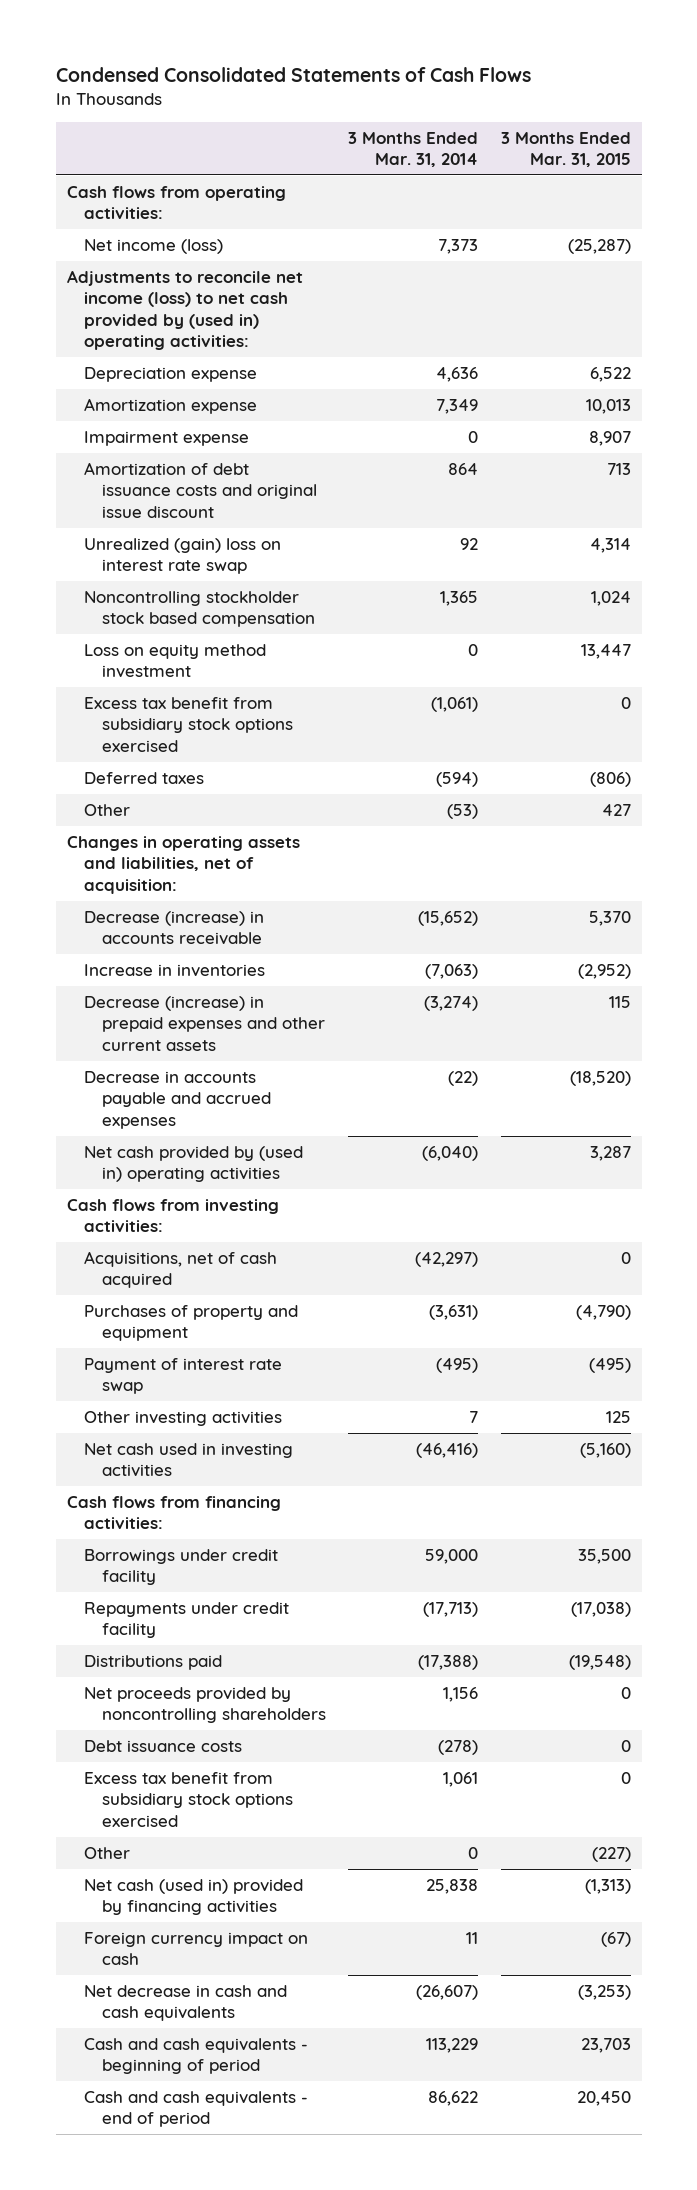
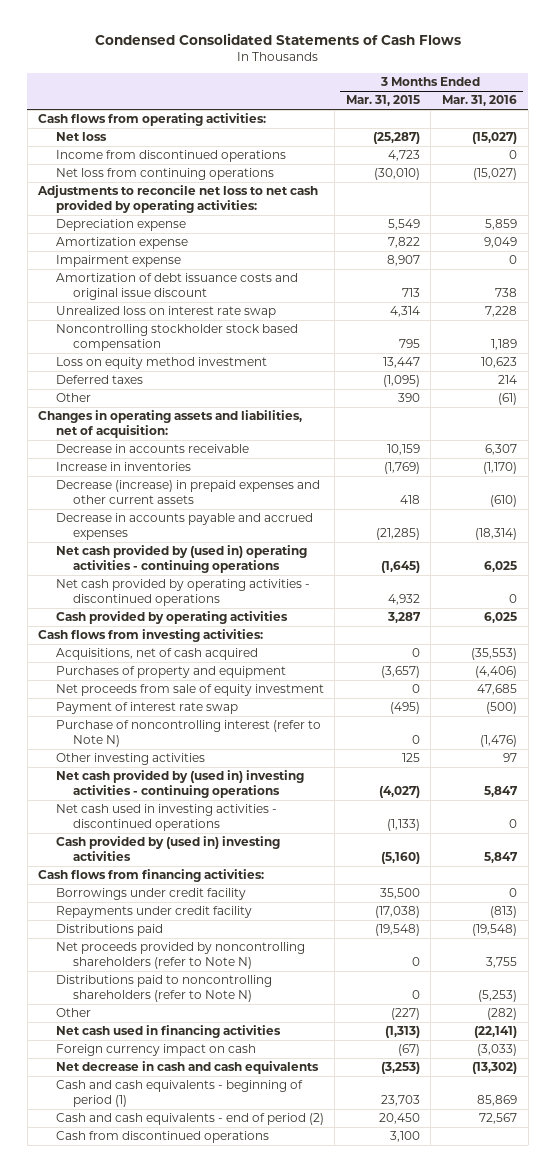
- | 3 Months Ended Mar. 31, 2014 | 3 Months Ended Mar. 31, 2015
+ | 3 Months Ended Mar. 31, 2015 | 3 Months Ended Mar. 31, 2016
- Net income (loss) | 7,373 | (25,287)
- Adjustments to reconcile net income (loss) to net cash provided by (used in) operating activities:
- Depreciation expense | 4,636 | 6,522
- Amortization expense | 7,349 | 10,013
+ Net loss | (25,287) | (15,027)
+ Income from discontinued operations | 4,723 | 0
+ Net loss from continuing operations | (30,010) | (15,027)
+ Adjustments to reconcile net loss to net cash provided by operating activities:
+ Depreciation expense | 5,549 | 5,859
+ Amortization expense | 7,822 | 9,049
- Unrealized (gain) loss on interest rate swap | 92 | 4,314
- Noncontrolling stockholder stock based compensation | 1,365 | 1,024
+ Unrealized loss on interest rate swap | 4,314 | 7,228
+ Noncontrolling stockholder stock based compensation | 795 | 1,189
- Excess tax benefit from subsidiary stock options exercised | (1,061) | 0
- Deferred taxes | (594) | (806)
- Other | (53) | 427
+ Deferred taxes | (1,095) | 214
+ Other | 390 | (61)
- Decrease (increase) in accounts receivable | (15,652) | 5,370
- Increase in inventories | (7,063) | (2,952)
- Decrease (increase) in prepaid expenses and other current assets | (3,274) | 115
- Decrease in accounts payable and accrued expenses | (22) | (18,520)
- Net cash provided by (used in) operating activities | (6,040) | 3,287
+ Decrease in accounts receivable | 10,159 | 6,307
+ Increase in inventories | (1,769) | (1,170)
+ Decrease (increase) in prepaid expenses and other current assets | 418 | (610)
+ Decrease in accounts payable and accrued expenses | (21,285) | (18,314)
+ Net cash provided by (used in) operating activities - continuing operations | (1,645) | 6,025
+ Net cash provided by operating activities - discontinued operations | 4,932 | 0
+ Cash provided by operating activities | 3,287 | 6,025
- Purchases of property and equipment | (3,631) | (4,790)
+ Purchases of property and equipment | (3,657) | (4,406)
+ Net proceeds from sale of equity investment | 0 | 47,685
+ Purchase of noncontrolling interest (refer to Note N) | 0 | (1,476)
- Net cash used in investing activities | (46,416) | (5,160)
+ Net cash provided by (used in) investing activities - continuing operations | (4,027) | 5,847
+ Net cash used in investing activities - discontinued operations | (1,133) | 0
+ Cash provided by (used in) investing activities | (5,160) | 5,847
- Net proceeds provided by noncontrolling shareholders | 1,156 | 0
- Debt issuance costs | (278) | 0
- Excess tax benefit from subsidiary stock options exercised | 1,061 | 0
+ Net proceeds provided by noncontrolling shareholders (refer to Note N) | 0 | 3,755
+ Distributions paid to noncontrolling shareholders (refer to Note N) | 0 | (5,253)
- Net cash (used in) provided by financing activities | 25,838 | (1,313)
+ Net cash used in financing activities | (1,313) | (22,141)
- Cash and cash equivalents - beginning of period | 113,229 | 23,703
- Cash and cash equivalents - end of period | 86,622 | 20,450
+ Cash and cash equivalents - beginning of period (1) | 23,703 | 85,869
+ Cash and cash equivalents - end of period (2) | 20,450 | 72,567
+ Cash from discontinued operations | 3,100 |

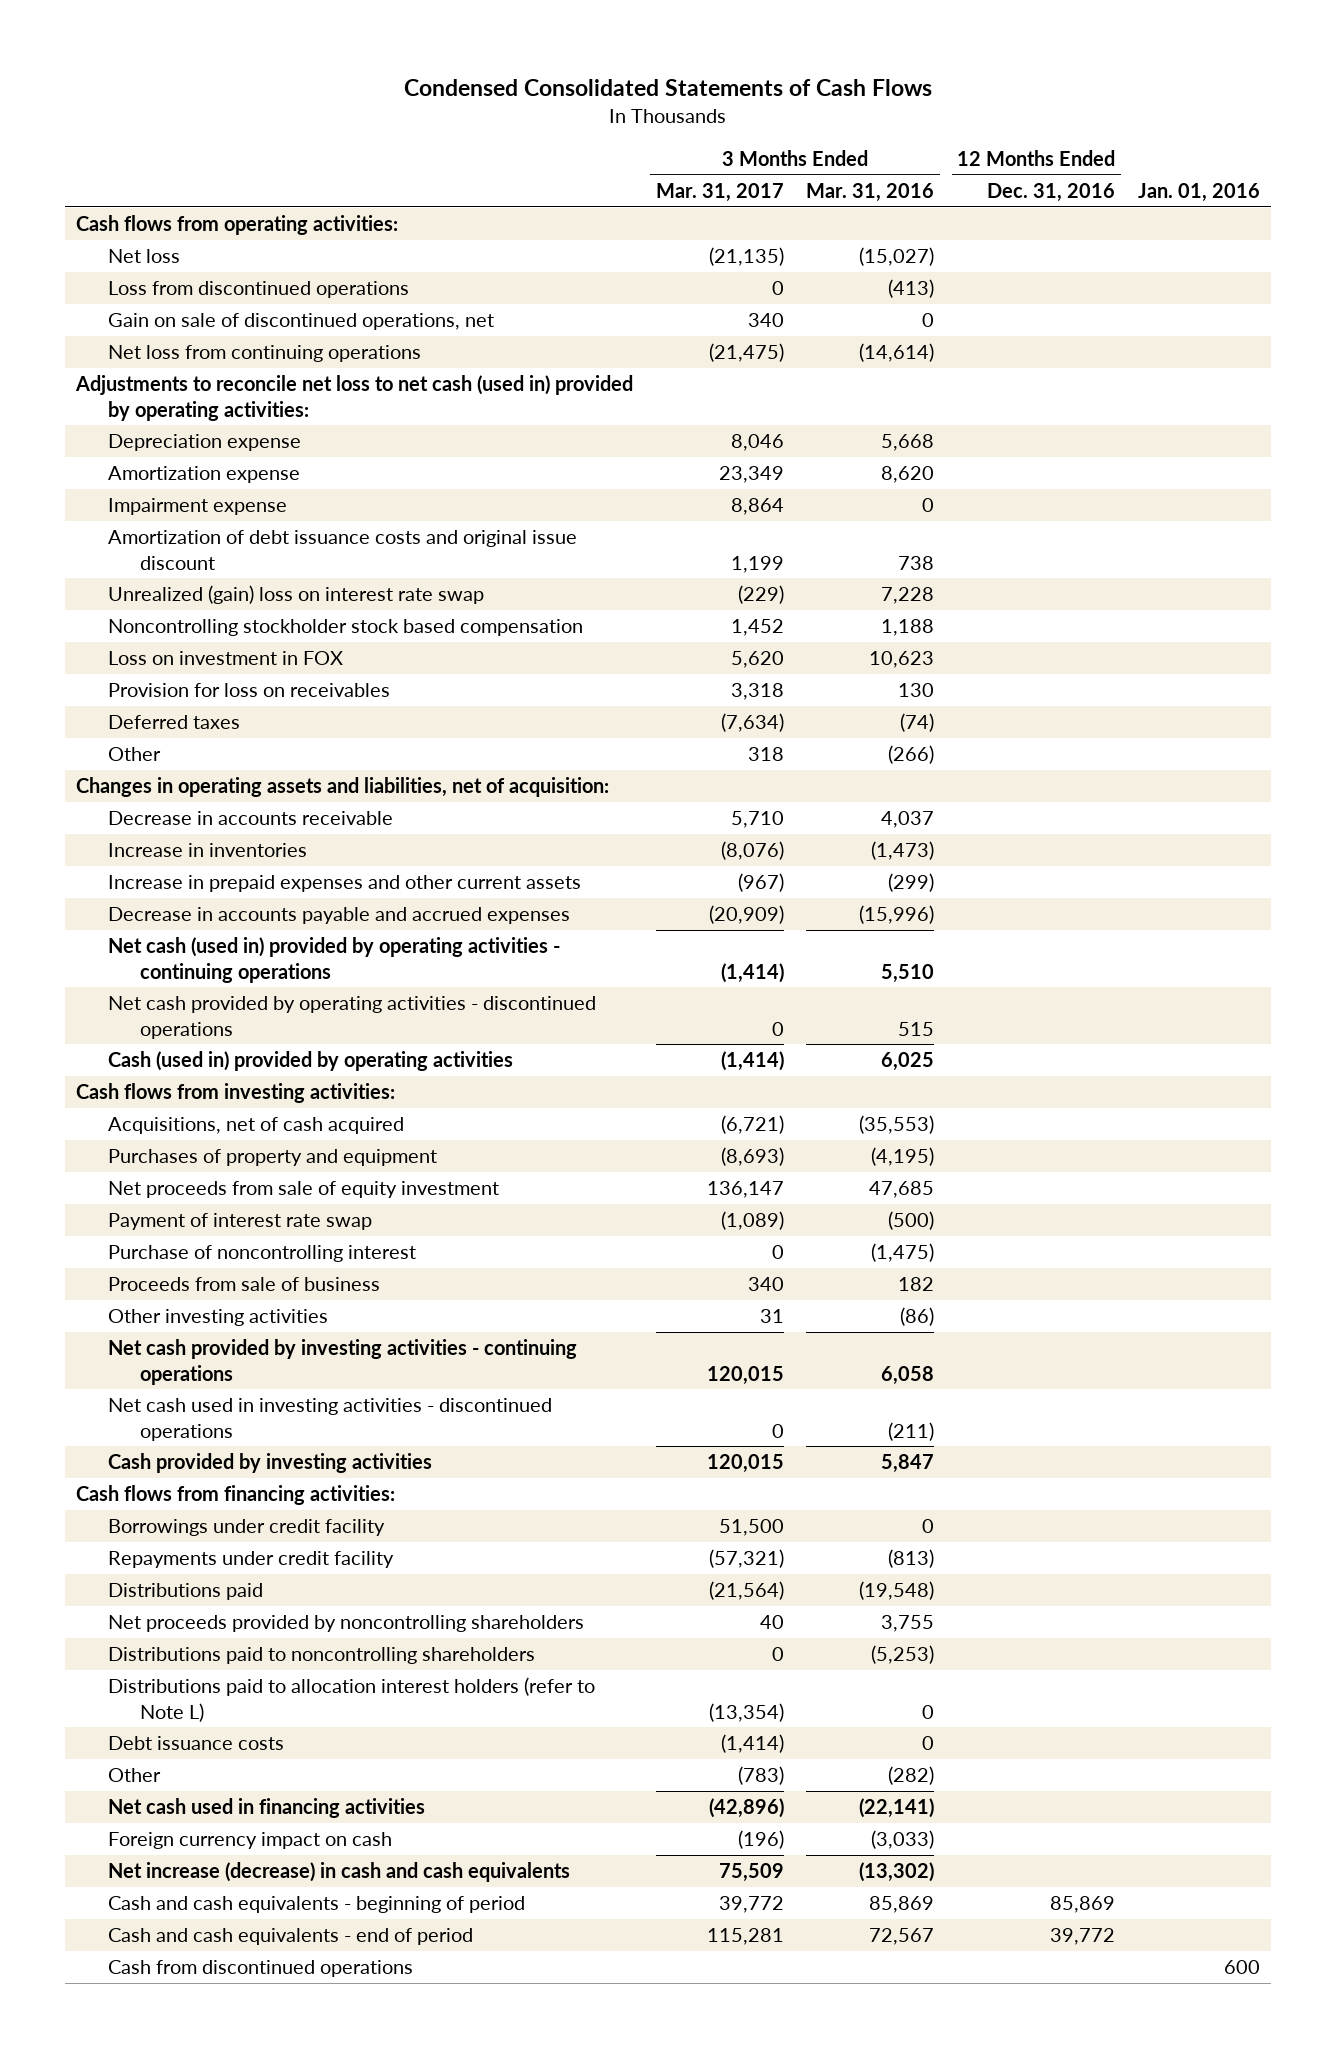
- | 3 Months Ended Mar. 31, 2015 | 3 Months Ended Mar. 31, 2016
+ | 3 Months Ended Mar. 31, 2017 | 3 Months Ended Mar. 31, 2016 | 12 Months Ended Dec. 31, 2016 | Jan. 01, 2016
- Income from discontinued operations | 4,723 | 0
- Net loss from continuing operations | (30,010) | (15,027)
- Adjustments to reconcile net loss to net cash provided by operating activities:
- Depreciation expense | 5,549 | 5,859
- Amortization expense | 7,822 | 9,049
+ Loss from discontinued operations | 0 | (413) | |
+ Gain on sale of discontinued operations, net | 340 | 0 | |
+ Net loss from continuing operations | (21,475) | (14,614) | |
+ Adjustments to reconcile net loss to net cash (used in) provided by operating activities:
+ Depreciation expense | 8,046 | 5,668 | |
+ Amortization expense | 23,349 | 8,620 | |
- Unrealized loss on interest rate swap | 4,314 | 7,228
- Noncontrolling stockholder stock based compensation | 795 | 1,189
- Loss on equity method investment | 13,447 | 10,623
- Deferred taxes | (1,095) | 214
- Other | 390 | (61)
+ Unrealized (gain) loss on interest rate swap | (229) | 7,228 | |
+ Noncontrolling stockholder stock based compensation | 1,452 | 1,188 | |
+ Loss on investment in FOX | 5,620 | 10,623 | |
+ Provision for loss on receivables | 3,318 | 130 | |
+ Deferred taxes | (7,634) | (74) | |
+ Other | 318 | (266) | |
- Decrease in accounts receivable | 10,159 | 6,307
- Increase in inventories | (1,769) | (1,170)
- Decrease (increase) in prepaid expenses and other current assets | 418 | (610)
- Decrease in accounts payable and accrued expenses | (21,285) | (18,314)
- Net cash provided by (used in) operating activities - continuing operations | (1,645) | 6,025
- Net cash provided by operating activities - discontinued operations | 4,932 | 0
- Cash provided by operating activities | 3,287 | 6,025
+ Decrease in accounts receivable | 5,710 | 4,037 | |
+ Increase in inventories | (8,076) | (1,473) | |
+ Increase in prepaid expenses and other current assets | (967) | (299) | |
+ Decrease in accounts payable and accrued expenses | (20,909) | (15,996) | |
+ Net cash (used in) provided by operating activities - continuing operations | (1,414) | 5,510 | |
+ Net cash provided by operating activities - discontinued operations | 0 | 515 | |
+ Cash (used in) provided by operating activities | (1,414) | 6,025 | |
- Purchases of property and equipment | (3,657) | (4,406)
+ Purchases of property and equipment | (8,693) | (4,195) | |
- Purchase of noncontrolling interest (refer to Note N) | 0 | (1,476)
- Other investing activities | 125 | 97
- Net cash provided by (used in) investing activities - continuing operations | (4,027) | 5,847
- Net cash used in investing activities - discontinued operations | (1,133) | 0
- Cash provided by (used in) investing activities | (5,160) | 5,847
+ Purchase of noncontrolling interest | 0 | (1,475) | |
+ Proceeds from sale of business | 340 | 182 | |
+ Other investing activities | 31 | (86) | |
+ Net cash provided by investing activities - continuing operations | 120,015 | 6,058 | |
+ Net cash used in investing activities - discontinued operations | 0 | (211) | |
+ Cash provided by investing activities | 120,015 | 5,847 | |
- Net proceeds provided by noncontrolling shareholders (refer to Note N) | 0 | 3,755
- Distributions paid to noncontrolling shareholders (refer to Note N) | 0 | (5,253)
+ Net proceeds provided by noncontrolling shareholders | 40 | 3,755 | |
+ Distributions paid to noncontrolling shareholders | 0 | (5,253) | |
+ Distributions paid to allocation interest holders (refer to Note L) | (13,354) | 0 | |
+ Debt issuance costs | (1,414) | 0 | |
- Net decrease in cash and cash equivalents | (3,253) | (13,302)
- Cash and cash equivalents - beginning of period (1) | 23,703 | 85,869
- Cash and cash equivalents - end of period (2) | 20,450 | 72,567
+ Net increase (decrease) in cash and cash equivalents | 75,509 | (13,302) | |
+ Cash and cash equivalents - beginning of period | 39,772 | 85,869 | 85,869 |
+ Cash and cash equivalents - end of period | 115,281 | 72,567 | 39,772 |

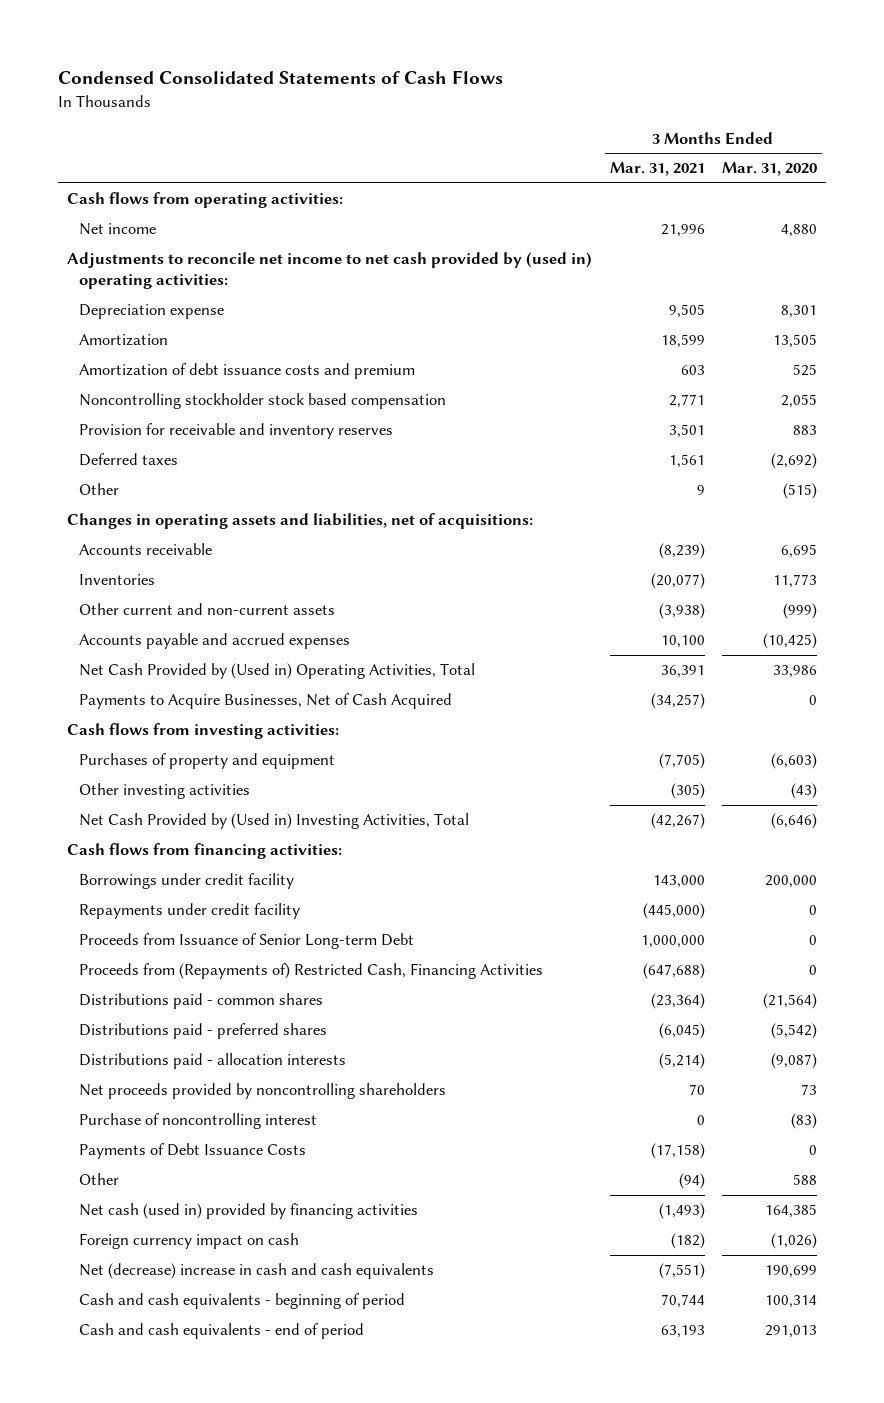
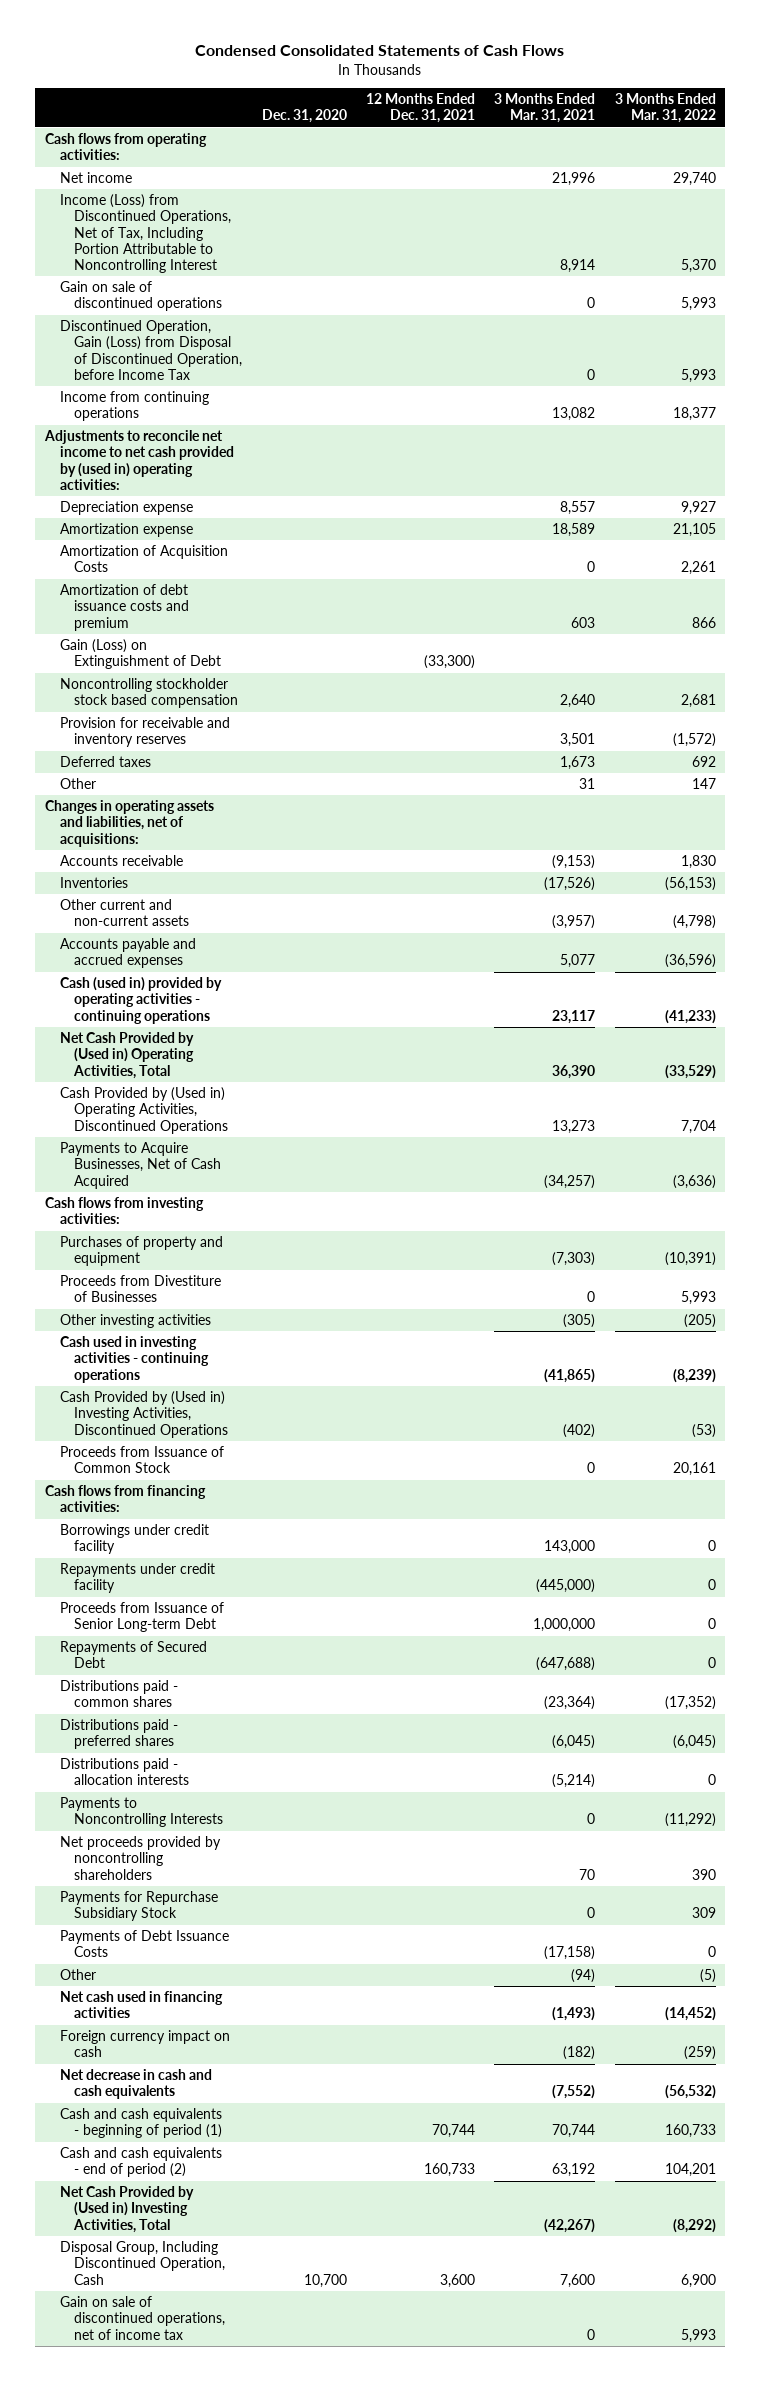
- | 3 Months Ended Mar. 31, 2021 | 3 Months Ended Mar. 31, 2020
+ | Dec. 31, 2020 | 12 Months Ended Dec. 31, 2021 | 3 Months Ended Mar. 31, 2021 | 3 Months Ended Mar. 31, 2022
+ Income (Loss) from Discontinued Operations, Net of Tax, Including Portion Attributable to Noncontrolling Interest | | | 8,914 | 5,370
+ Gain on sale of discontinued operations | | | 0 | 5,993
+ Discontinued Operation, Gain (Loss) from Disposal of Discontinued Operation, before Income Tax | | | 0 | 5,993
+ Income from continuing operations | | | 13,082 | 18,377
- Depreciation expense | 9,505 | 8,301
- Amortization | 18,599 | 13,505
+ Depreciation expense | | | 8,557 | 9,927
+ Amortization expense | | | 18,589 | 21,105
+ Amortization of Acquisition Costs | | | 0 | 2,261
- Noncontrolling stockholder stock based compensation | 2,771 | 2,055
+ Gain (Loss) on Extinguishment of Debt | | (33,300) | |
+ Noncontrolling stockholder stock based compensation | | | 2,640 | 2,681
- Deferred taxes | 1,561 | (2,692)
- Other | 9 | (515)
+ Deferred taxes | | | 1,673 | 692
+ Other | | | 31 | 147
- Accounts receivable | (8,239) | 6,695
- Inventories | (20,077) | 11,773
- Other current and non-current assets | (3,938) | (999)
- Accounts payable and accrued expenses | 10,100 | (10,425)
- Net Cash Provided by (Used in) Operating Activities, Total | 36,391 | 33,986
+ Accounts receivable | | | (9,153) | 1,830
+ Inventories | | | (17,526) | (56,153)
+ Other current and non-current assets | | | (3,957) | (4,798)
+ Accounts payable and accrued expenses | | | 5,077 | (36,596)
+ Cash (used in) provided by operating activities - continuing operations | | | 23,117 | (41,233)
+ Net Cash Provided by (Used in) Operating Activities, Total | | | 36,390 | (33,529)
+ Cash Provided by (Used in) Operating Activities, Discontinued Operations | | | 13,273 | 7,704
- Purchases of property and equipment | (7,705) | (6,603)
+ Purchases of property and equipment | | | (7,303) | (10,391)
+ Proceeds from Divestiture of Businesses | | | 0 | 5,993
+ Cash used in investing activities - continuing operations | | | (41,865) | (8,239)
+ Cash Provided by (Used in) Investing Activities, Discontinued Operations | | | (402) | (53)
+ Proceeds from Issuance of Common Stock | | | 0 | 20,161
- Proceeds from (Repayments of) Restricted Cash, Financing Activities | (647,688) | 0
+ Repayments of Secured Debt | | | (647,688) | 0
+ Payments to Noncontrolling Interests | | | 0 | (11,292)
- Purchase of noncontrolling interest | 0 | (83)
+ Payments for Repurchase Subsidiary Stock | | | 0 | 309
- Net cash (used in) provided by financing activities | (1,493) | 164,385
+ Net cash used in financing activities | | | (1,493) | (14,452)
- Net (decrease) increase in cash and cash equivalents | (7,551) | 190,699
- Cash and cash equivalents - beginning of period | 70,744 | 100,314
- Cash and cash equivalents - end of period | 63,193 | 291,013
+ Net decrease in cash and cash equivalents | | | (7,552) | (56,532)
+ Cash and cash equivalents - beginning of period (1) | | 70,744 | 70,744 | 160,733
+ Cash and cash equivalents - end of period (2) | | 160,733 | 63,192 | 104,201
moved down: Net Cash Provided by (Used in) Investing Activities, Total | | | (42,267) | (8,292)
+ Disposal Group, Including Discontinued Operation, Cash | 10,700 | 3,600 | 7,600 | 6,900
+ Gain on sale of discontinued operations, net of income tax | | | 0 | 5,993

